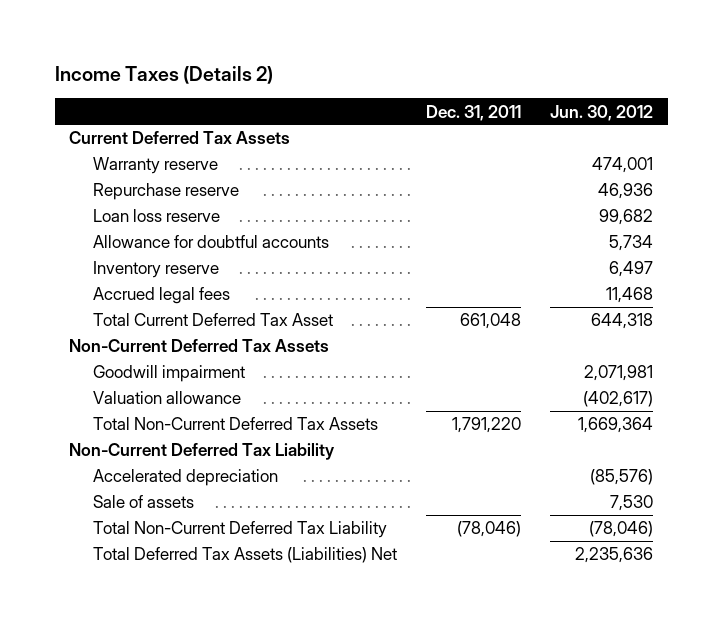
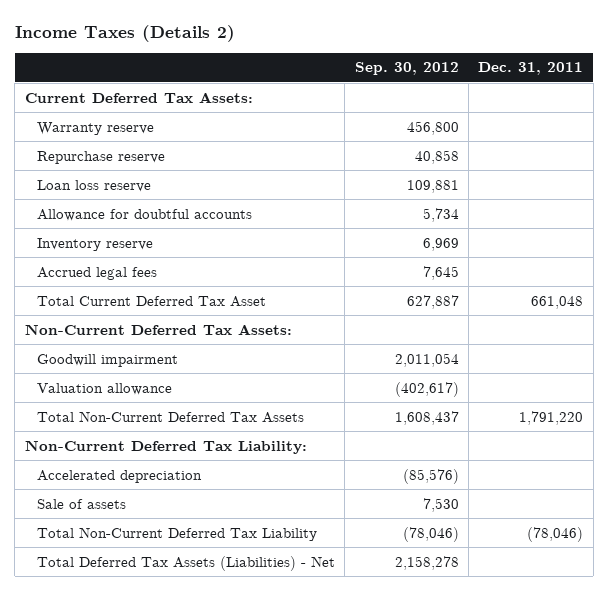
- | Dec. 31, 2011 | Jun. 30, 2012
+ | Sep. 30, 2012 | Dec. 31, 2011
- Current Deferred Tax Assets
+ Current Deferred Tax Assets:
- Non-Current Deferred Tax Assets
+ Non-Current Deferred Tax Assets:
- Non-Current Deferred Tax Liability
+ Non-Current Deferred Tax Liability:
- Total Deferred Tax Assets (Liabilities) Net | | 2,235,636
+ Total Deferred Tax Assets (Liabilities) - Net | 2,158,278 |

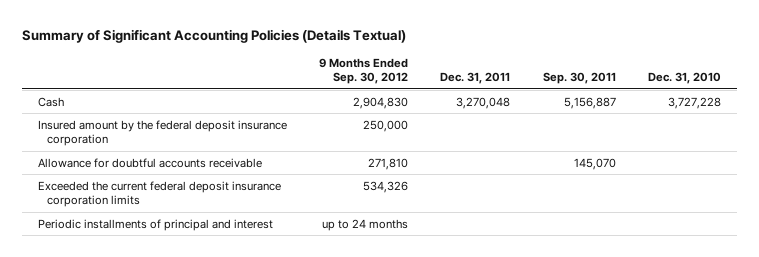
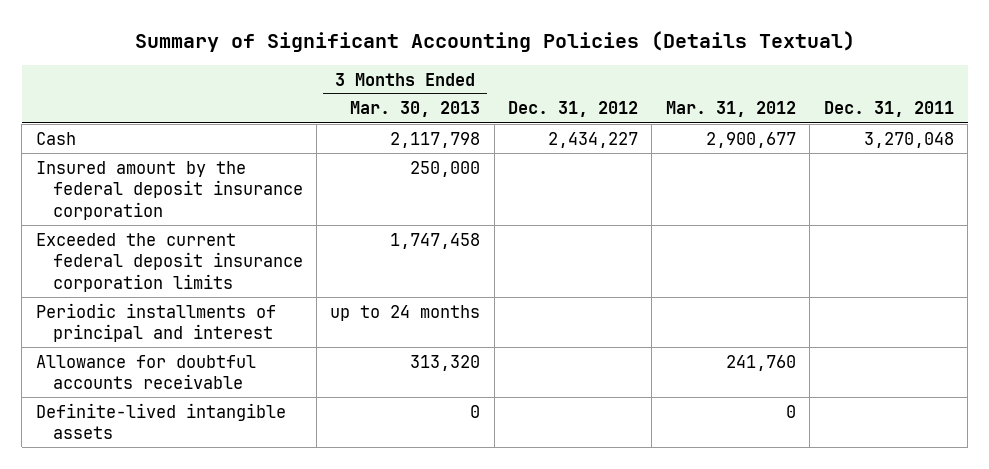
- | 9 Months Ended Sep. 30, 2012 | Dec. 31, 2011 | Sep. 30, 2011 | Dec. 31, 2010
+ | 3 Months Ended Mar. 30, 2013 | Dec. 31, 2012 | Mar. 31, 2012 | Dec. 31, 2011
moved down: Allowance for doubtful accounts receivable | 313,320 | | 241,760 |
+ Definite-lived intangible assets | 0 | | 0 |

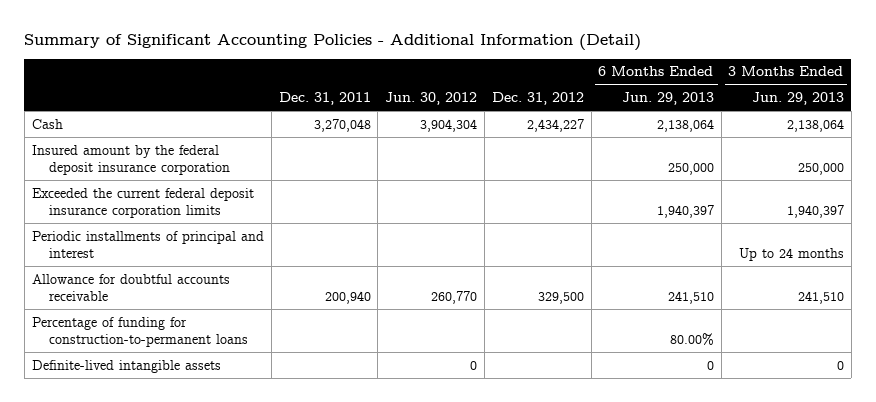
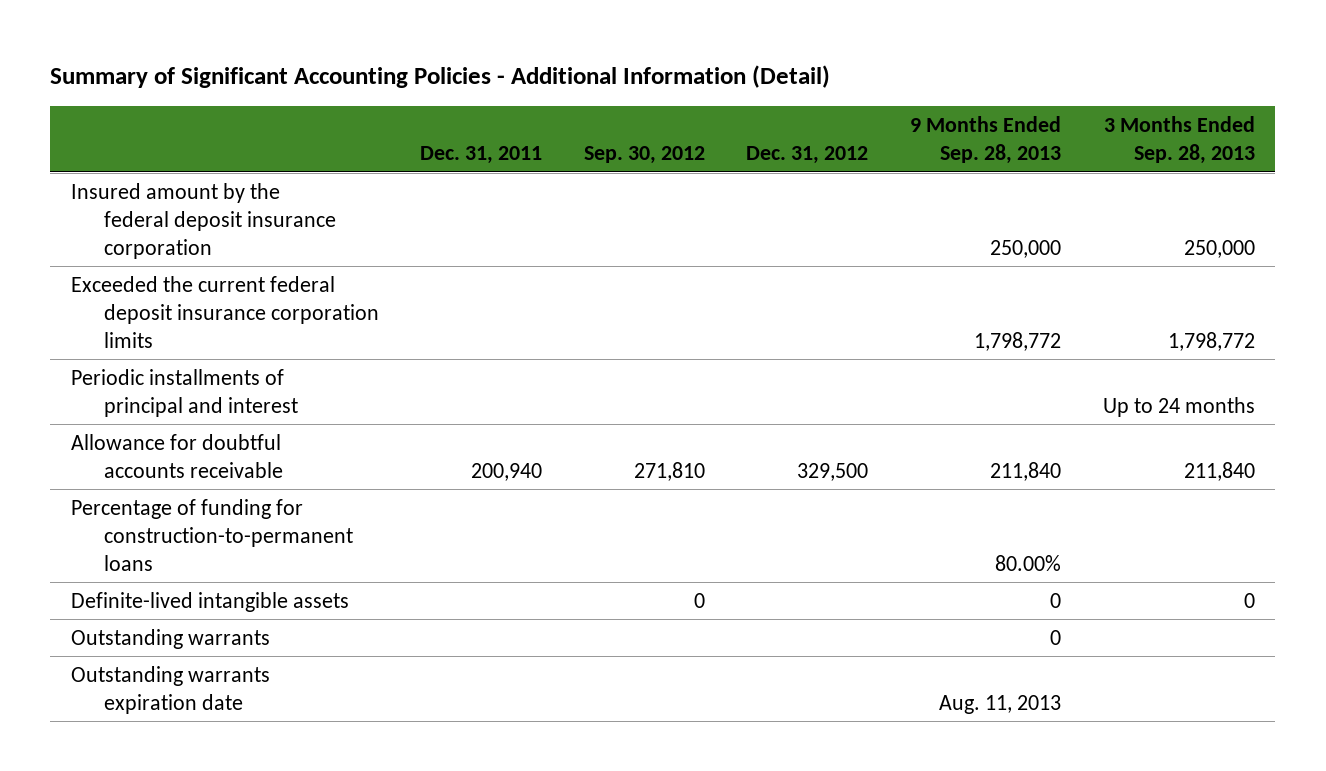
- | Dec. 31, 2011 | Jun. 30, 2012 | Dec. 31, 2012 | 6 Months Ended Jun. 29, 2013 | 3 Months Ended Jun. 29, 2013
+ | Dec. 31, 2011 | Sep. 30, 2012 | Dec. 31, 2012 | 9 Months Ended Sep. 28, 2013 | 3 Months Ended Sep. 28, 2013
- Cash | 3,270,048 | 3,904,304 | 2,434,227 | 2,138,064 | 2,138,064
+ Outstanding warrants | | | | 0 |
+ Outstanding warrants expiration date | | | | Aug. 11, 2013 |

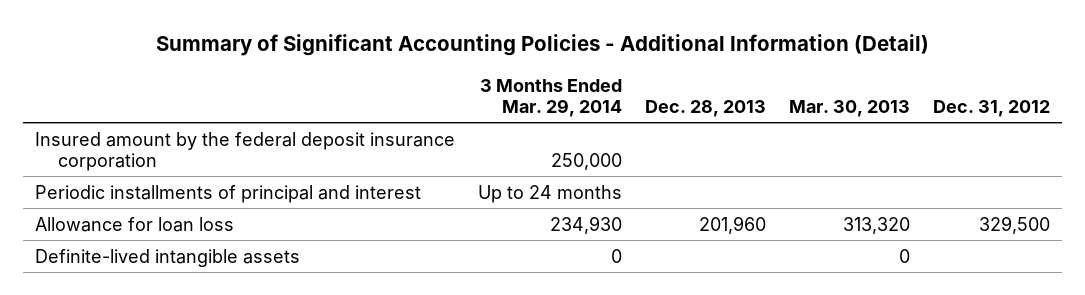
- | Dec. 31, 2011 | Sep. 30, 2012 | Dec. 31, 2012 | 9 Months Ended Sep. 28, 2013 | 3 Months Ended Sep. 28, 2013
+ | 3 Months Ended Mar. 29, 2014 | Dec. 28, 2013 | Mar. 30, 2013 | Dec. 31, 2012
- Exceeded the current federal deposit insurance corporation limits | | | | 1,798,772 | 1,798,772
- Allowance for doubtful accounts receivable | 200,940 | 271,810 | 329,500 | 211,840 | 211,840
- Percentage of funding for construction-to-permanent loans | | | | 80.00% |
+ Allowance for loan loss | 234,930 | 201,960 | 313,320 | 329,500
- Outstanding warrants | | | | 0 |
- Outstanding warrants expiration date | | | | Aug. 11, 2013 |

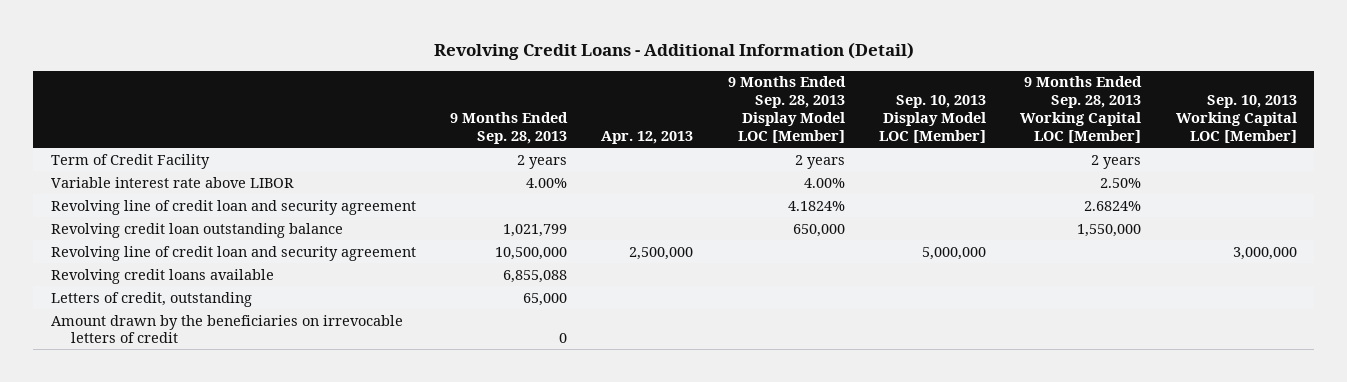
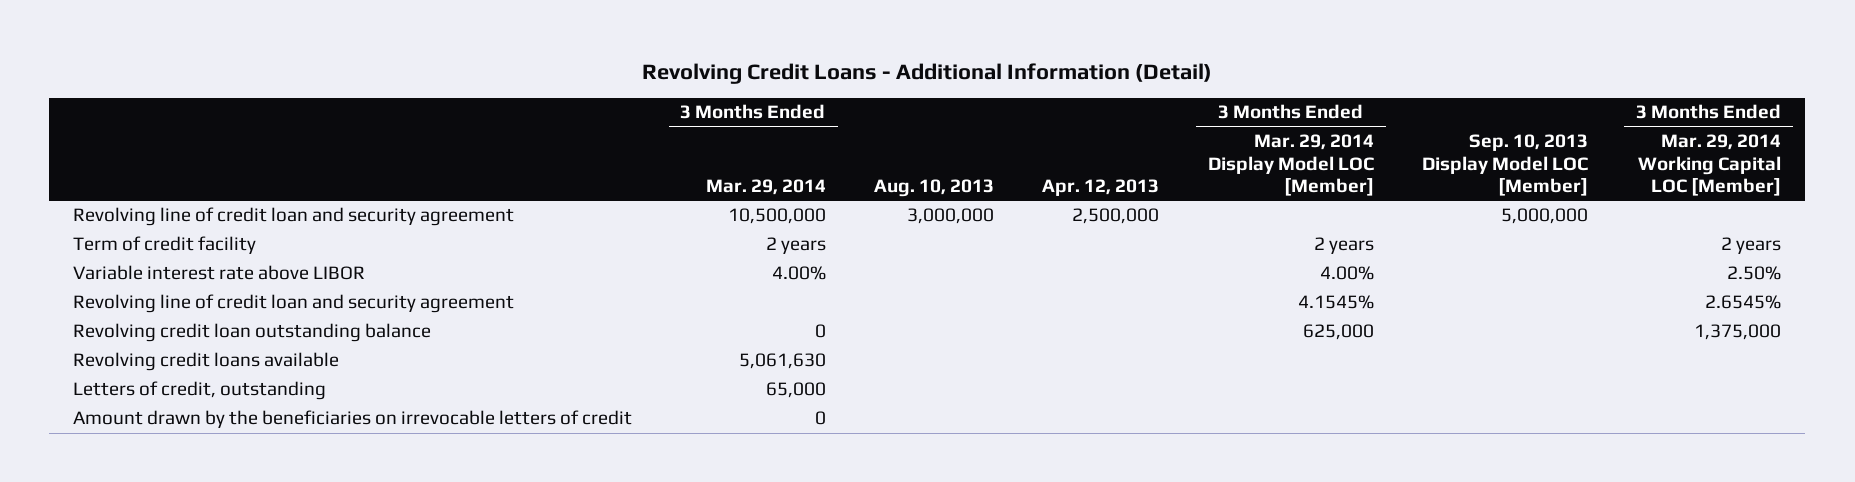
- | 9 Months Ended Sep. 28, 2013 | Apr. 12, 2013 | 9 Months Ended Sep. 28, 2013 Display Model LOC [Member] | Sep. 10, 2013 Display Model LOC [Member] | 9 Months Ended Sep. 28, 2013 Working Capital LOC [Member] | Sep. 10, 2013 Working Capital LOC [Member]
+ | 3 Months Ended Mar. 29, 2014 | Aug. 10, 2013 | Apr. 12, 2013 | 3 Months Ended Mar. 29, 2014 Display Model LOC [Member] | Sep. 10, 2013 Display Model LOC [Member] | 3 Months Ended Mar. 29, 2014 Working Capital LOC [Member]
- Term of Credit Facility | 2 years | | 2 years | | 2 years |
moved up: Revolving line of credit loan and security agreement | 10,500,000 | 3,000,000 | 2,500,000 | | 5,000,000 |
+ Term of credit facility | 2 years | | | 2 years | | 2 years

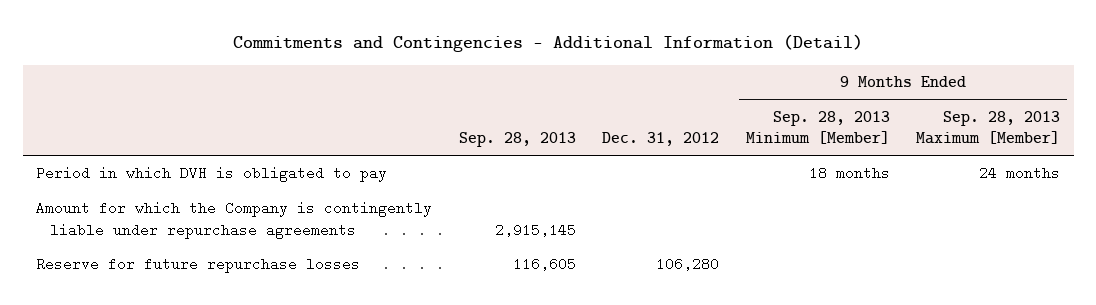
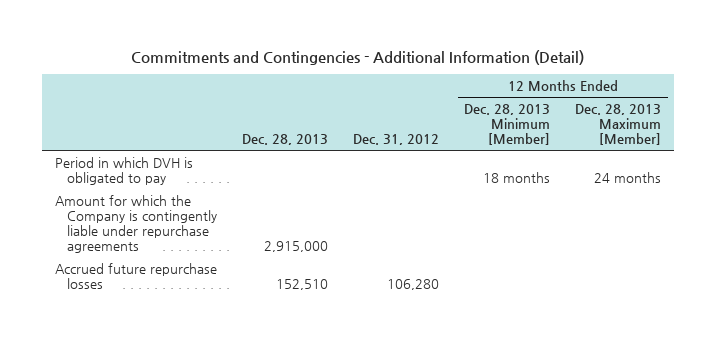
- | Sep. 28, 2013 | Dec. 31, 2012 | 9 Months Ended Sep. 28, 2013 Minimum [Member] | 9 Months Ended Sep. 28, 2013 Maximum [Member]
+ | Dec. 28, 2013 | Dec. 31, 2012 | 12 Months Ended Dec. 28, 2013 Minimum [Member] | 12 Months Ended Dec. 28, 2013 Maximum [Member]
- Reserve for future repurchase losses | 116,605 | 106,280 | |
+ Accrued future repurchase losses | 152,510 | 106,280 | |

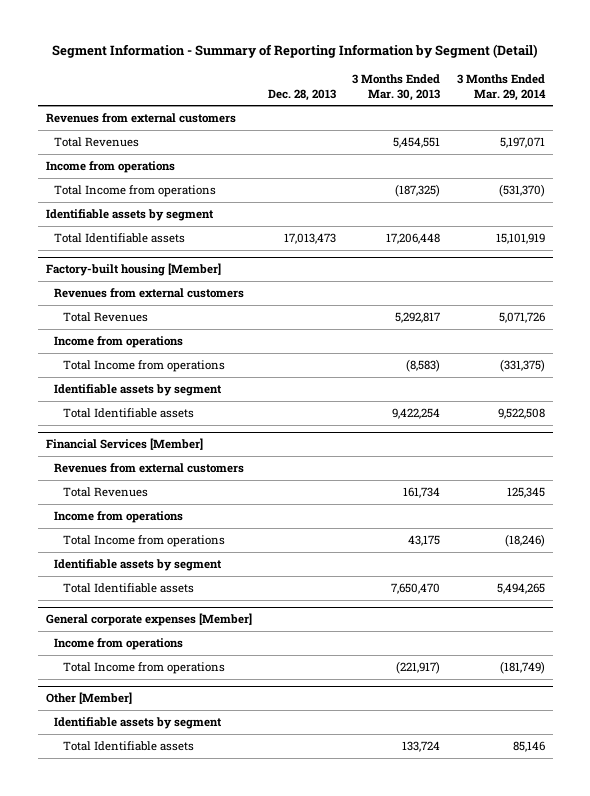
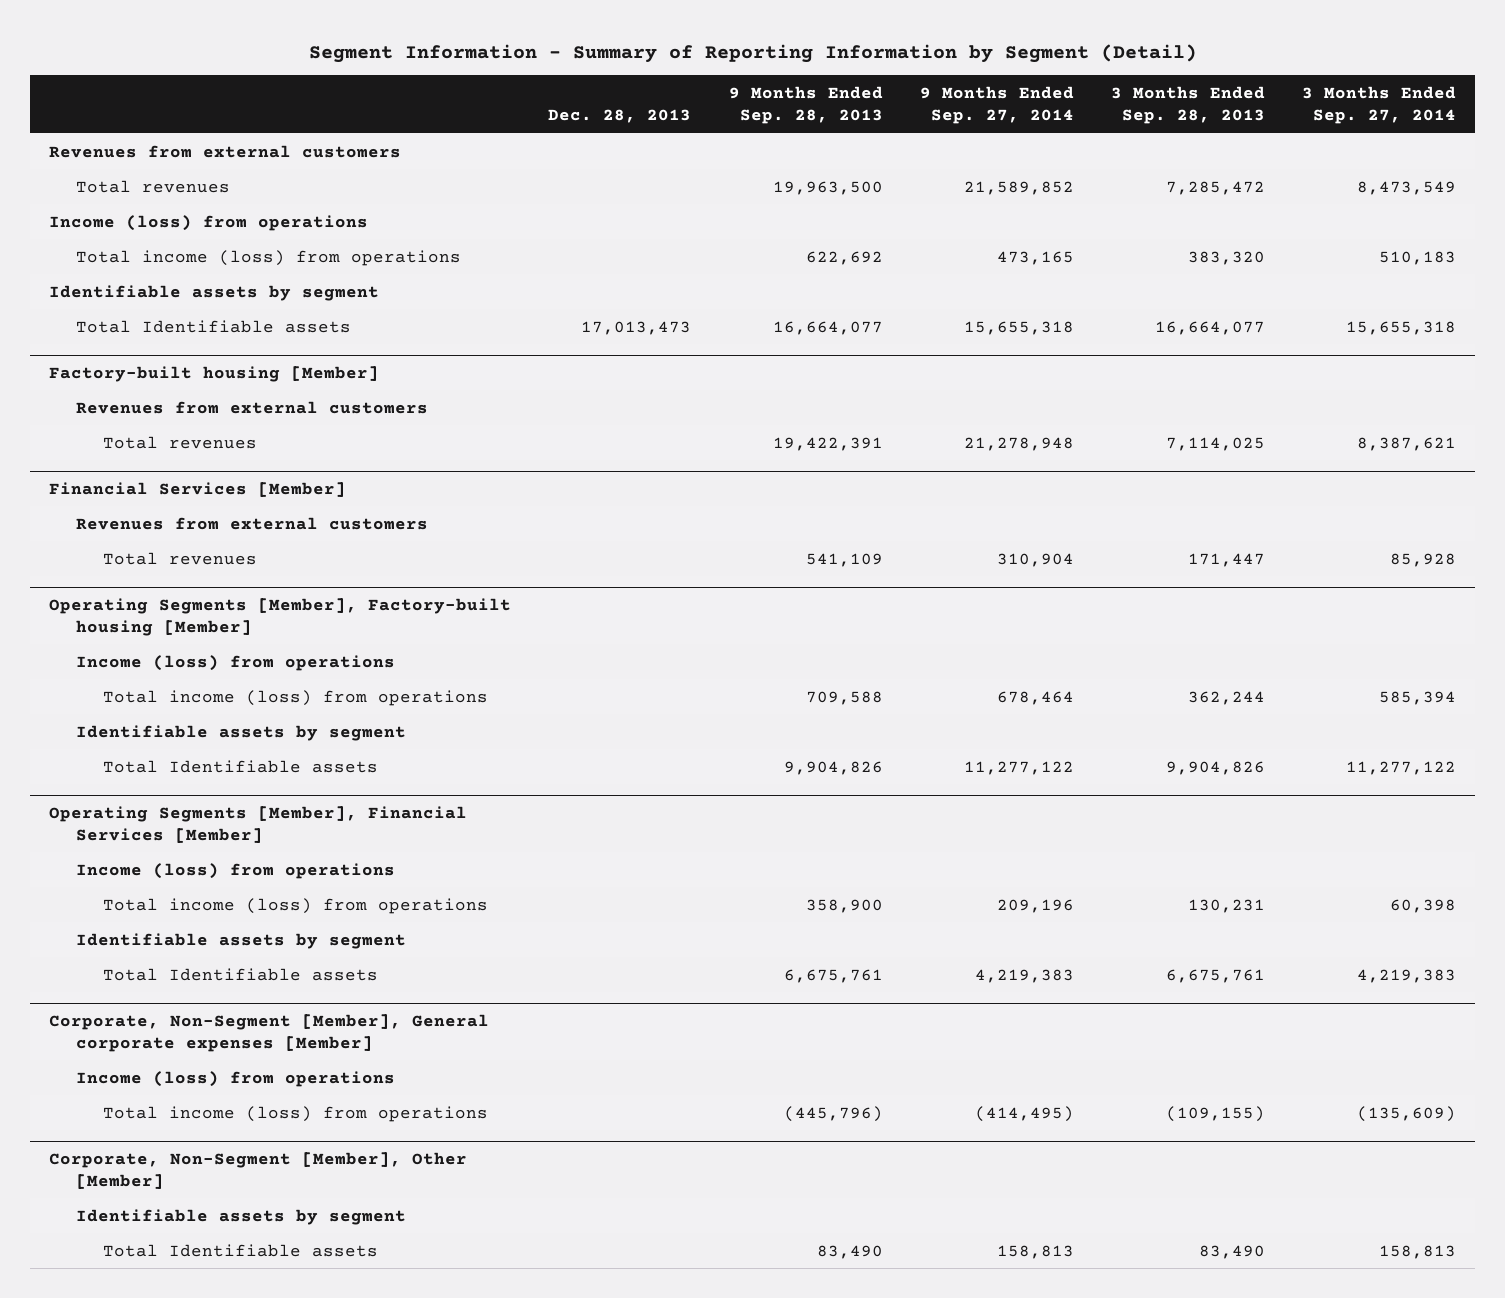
- | Dec. 28, 2013 | 3 Months Ended Mar. 30, 2013 | 3 Months Ended Mar. 29, 2014
+ | Dec. 28, 2013 | 9 Months Ended Sep. 28, 2013 | 9 Months Ended Sep. 27, 2014 | 3 Months Ended Sep. 28, 2013 | 3 Months Ended Sep. 27, 2014
- Total Revenues | | 5,454,551 | 5,197,071
- Income from operations
- Total Income from operations | | (187,325) | (531,370)
+ Total revenues | | 19,963,500 | 21,589,852 | 7,285,472 | 8,473,549
+ Income (loss) from operations
+ Total income (loss) from operations | | 622,692 | 473,165 | 383,320 | 510,183
@ Factory-built housing [Member]
- Total Revenues | | 5,292,817 | 5,071,726
- Income from operations
- Total Income from operations | | (8,583) | (331,375)
- Identifiable assets by segment
- Total Identifiable assets | | 9,422,254 | 9,522,508
+ Total revenues | | 19,422,391 | 21,278,948 | 7,114,025 | 8,387,621
@ Financial Services [Member]
- Total Revenues | | 161,734 | 125,345
- Income from operations
- Total Income from operations | | 43,175 | (18,246)
- Identifiable assets by segment
- Total Identifiable assets | | 7,650,470 | 5,494,265
- General corporate expenses [Member]
- Income from operations
- Total Income from operations | | (221,917) | (181,749)
- Other [Member]
@ Financial Services [Member]
+ Total revenues | | 541,109 | 310,904 | 171,447 | 85,928
+ Operating Segments [Member], Factory-built housing [Member]
+ Income (loss) from operations
+ Total income (loss) from operations | | 709,588 | 678,464 | 362,244 | 585,394
+ Identifiable assets by segment
+ Total Identifiable assets | | 9,904,826 | 11,277,122 | 9,904,826 | 11,277,122
+ Operating Segments [Member], Financial Services [Member]
+ Income (loss) from operations
+ Total income (loss) from operations | | 358,900 | 209,196 | 130,231 | 60,398
+ Identifiable assets by segment
+ Total Identifiable assets | | 6,675,761 | 4,219,383 | 6,675,761 | 4,219,383
+ Corporate, Non-Segment [Member], General corporate expenses [Member]
+ Income (loss) from operations
+ Total income (loss) from operations | | (445,796) | (414,495) | (109,155) | (135,609)
+ Corporate, Non-Segment [Member], Other [Member]

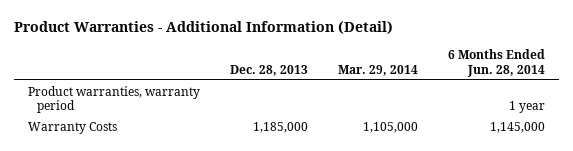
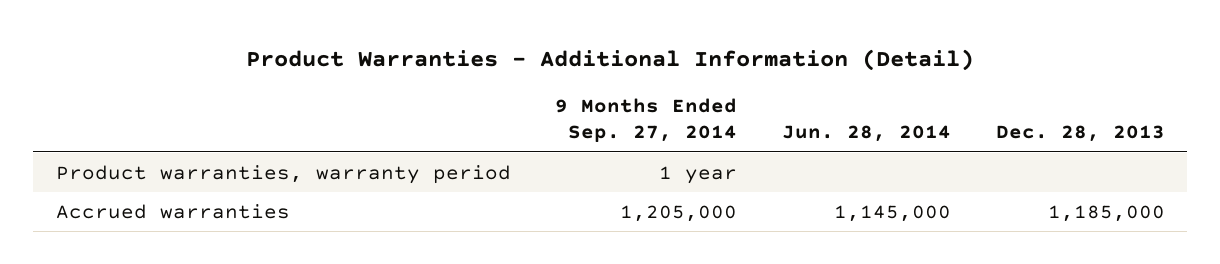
- | Dec. 28, 2013 | Mar. 29, 2014 | 6 Months Ended Jun. 28, 2014
+ | 9 Months Ended Sep. 27, 2014 | Jun. 28, 2014 | Dec. 28, 2013
- Warranty Costs | 1,185,000 | 1,105,000 | 1,145,000
+ Accrued warranties | 1,205,000 | 1,145,000 | 1,185,000

